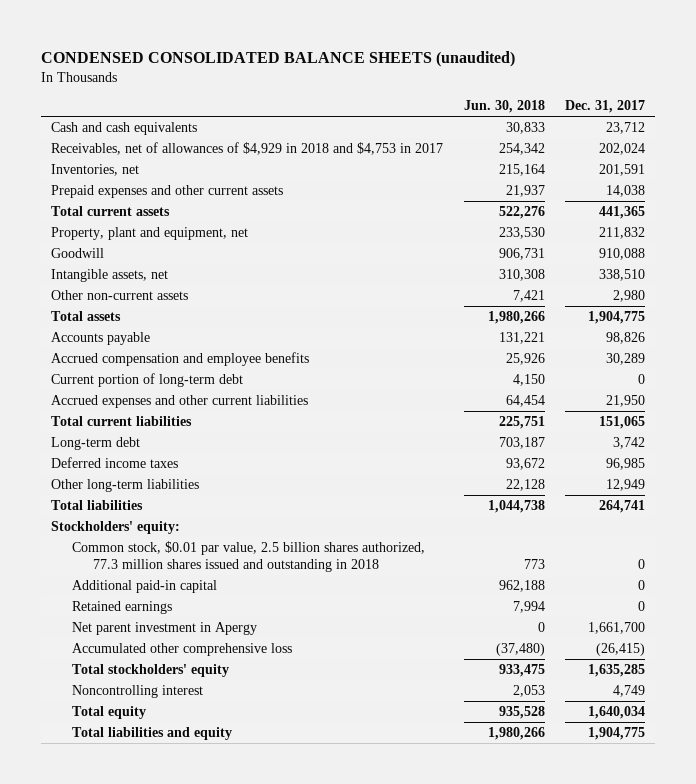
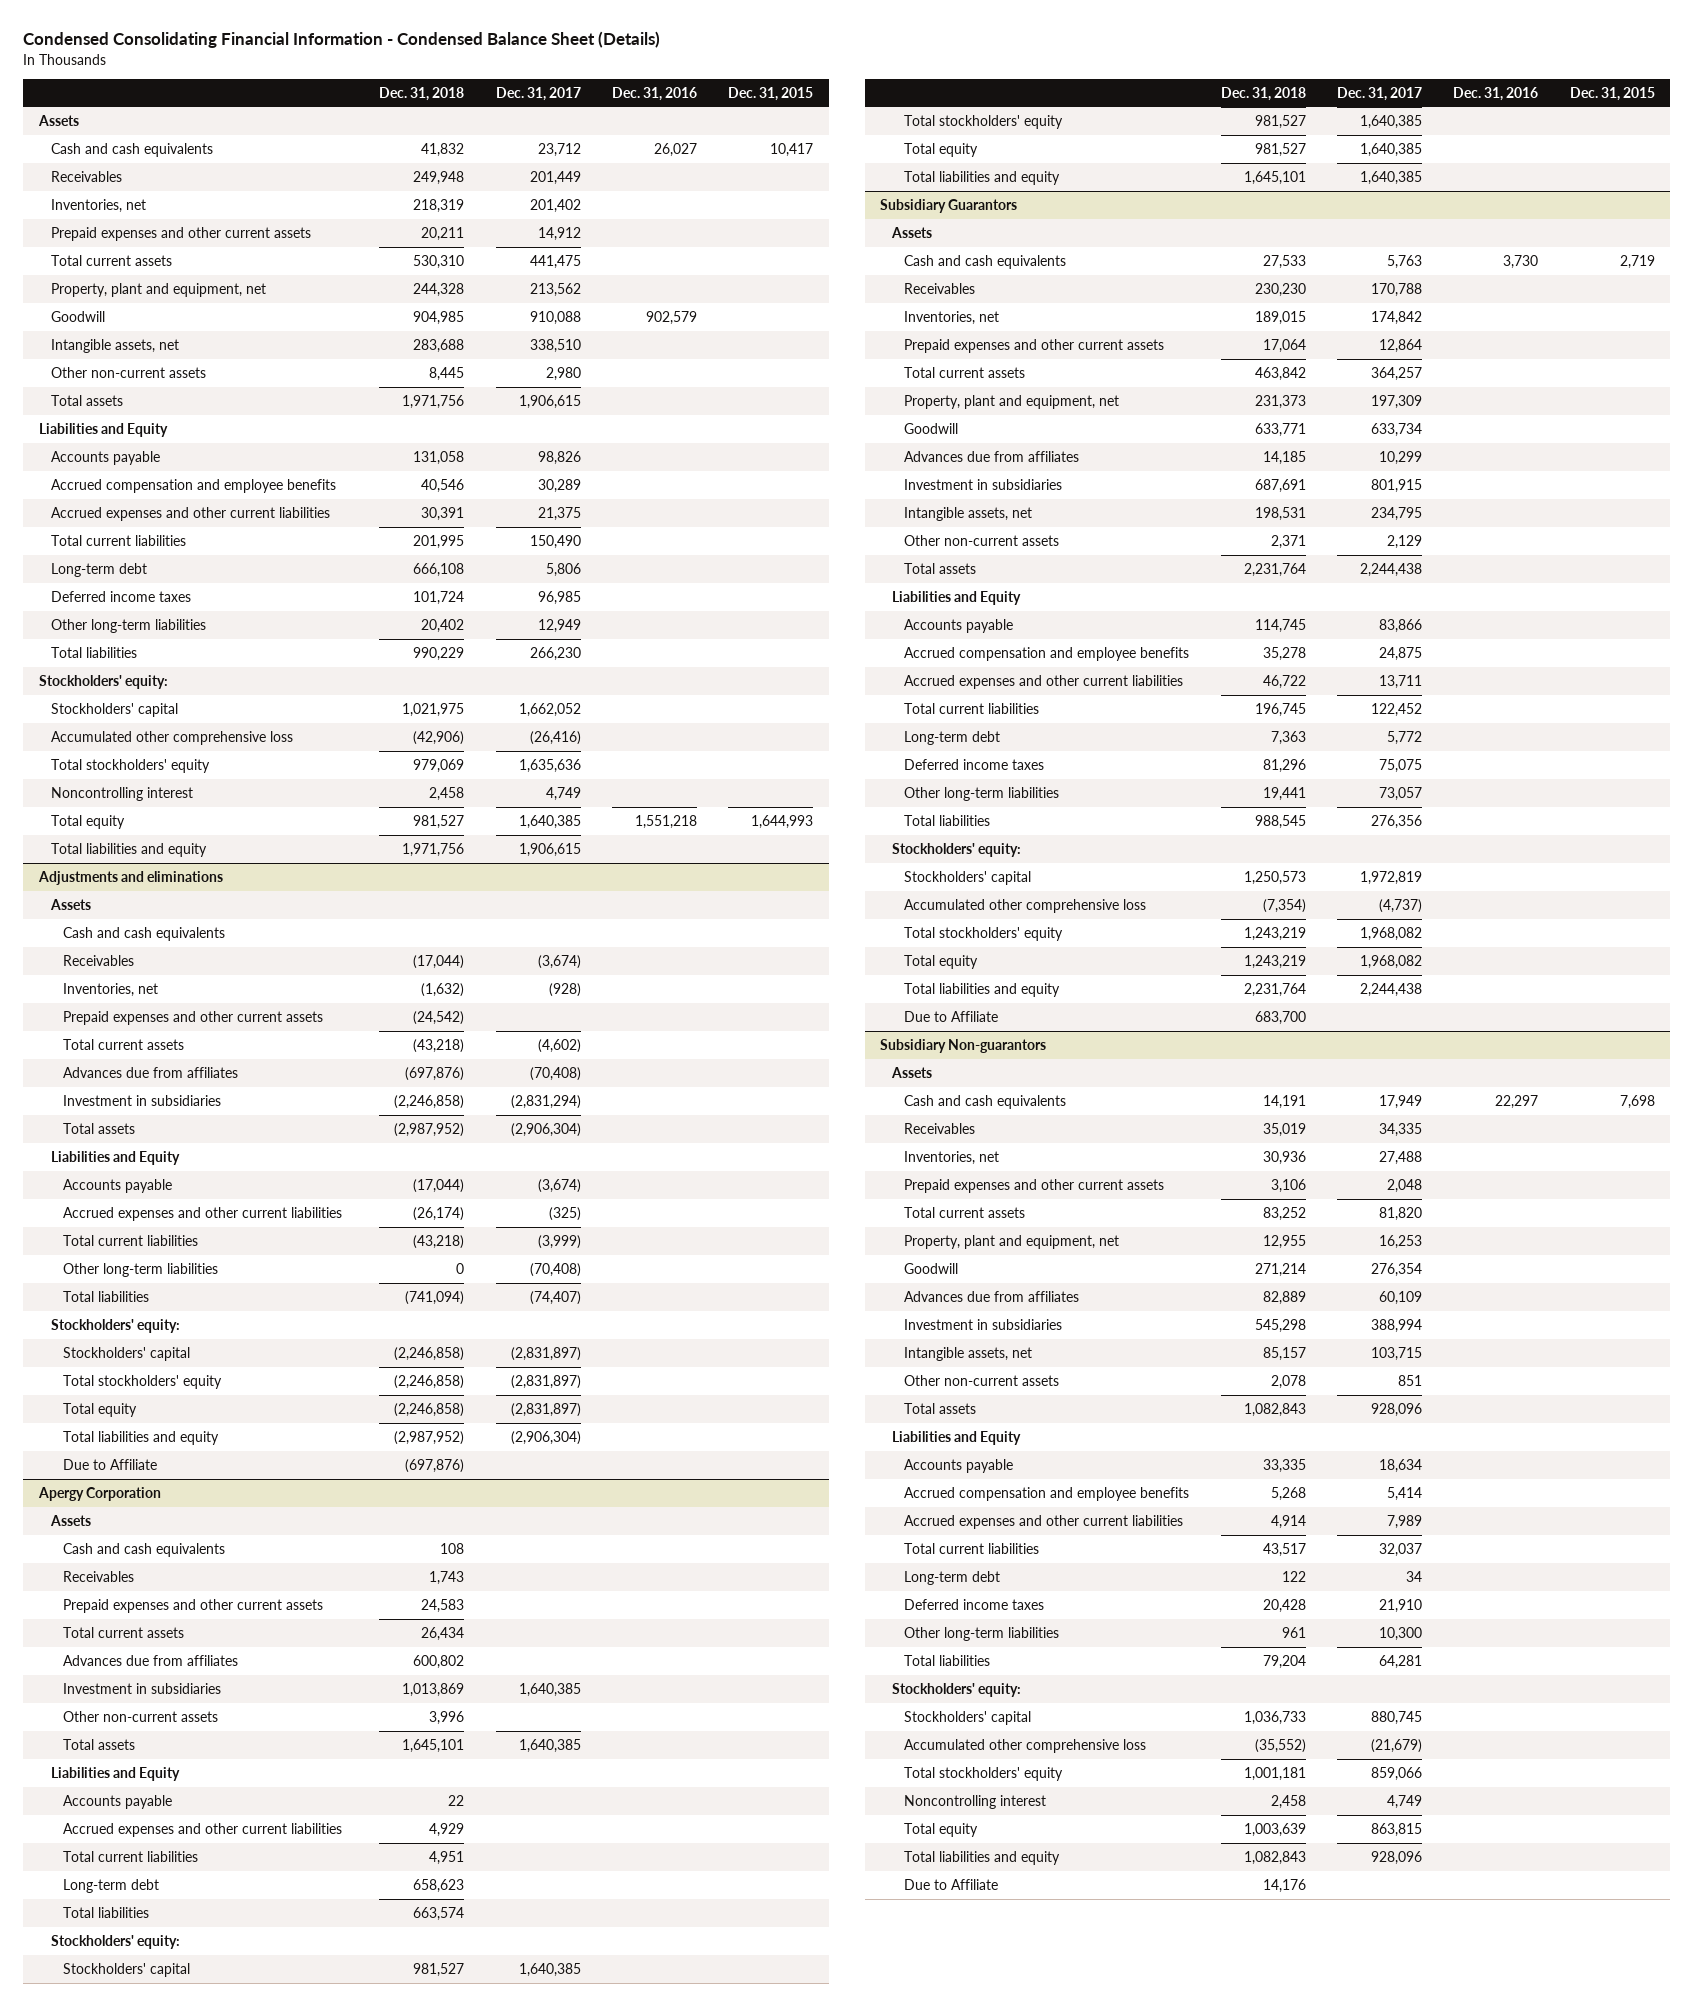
- CONDENSED CONSOLIDATED BALANCE SHEETS (unaudited)
+ Condensed Consolidating Financial Information - Condensed Balance Sheet (Details)
- | Jun. 30, 2018 | Dec. 31, 2017
+ | Dec. 31, 2018 | Dec. 31, 2017 | Dec. 31, 2016 | Dec. 31, 2015
+ Assets
- Receivables, net of allowances of $4,929 in 2018 and $4,753 in 2017 | 254,342 | 202,024
- Inventories, net | 215,164 | 201,591
- Prepaid expenses and other current assets | 21,937 | 14,038
- Total current assets | 522,276 | 441,365
- Property, plant and equipment, net | 233,530 | 211,832
+ Receivables | 249,948 | 201,449 | |
+ Inventories, net | 218,319 | 201,402 | |
+ Prepaid expenses and other current assets | 20,211 | 14,912 | |
+ Total current assets | 530,310 | 441,475 | |
+ Property, plant and equipment, net | 244,328 | 213,562 | |
- Total assets | 1,980,266 | 1,904,775
+ Total assets | 1,971,756 | 1,906,615 | |
+ Liabilities and Equity
- Current portion of long-term debt | 4,150 | 0
- Accrued expenses and other current liabilities | 64,454 | 21,950
- Total current liabilities | 225,751 | 151,065
- Long-term debt | 703,187 | 3,742
+ Accrued expenses and other current liabilities | 30,391 | 21,375 | |
+ Total current liabilities | 201,995 | 150,490 | |
+ Long-term debt | 666,108 | 5,806 | |
- Total liabilities | 1,044,738 | 264,741
+ Total liabilities | 990,229 | 266,230 | |
- Common stock, $0.01 par value, 2.5 billion shares authorized, 77.3 million shares issued and outstanding in 2018 | 773 | 0
- Additional paid-in capital | 962,188 | 0
- Retained earnings | 7,994 | 0
- Net parent investment in Apergy | 0 | 1,661,700
- Accumulated other comprehensive loss | (37,480) | (26,415)
- Total stockholders' equity | 933,475 | 1,635,285
+ Stockholders' capital | 1,021,975 | 1,662,052 | |
+ Accumulated other comprehensive loss | (42,906) | (26,416) | |
+ Total stockholders' equity | 979,069 | 1,635,636 | |
- Total equity | 935,528 | 1,640,034
- Total liabilities and equity | 1,980,266 | 1,904,775
+ Total equity | 981,527 | 1,640,385 | 1,551,218 | 1,644,993
+ Total liabilities and equity | 1,971,756 | 1,906,615 | |
+ Adjustments and eliminations
+ Assets
+ Cash and cash equivalents
+ Receivables | (17,044) | (3,674) | |
+ Inventories, net | (1,632) | (928) | |
+ Prepaid expenses and other current assets | (24,542) | | |
+ Total current assets | (43,218) | (4,602) | |
+ Advances due from affiliates | (697,876) | (70,408) | |
+ Investment in subsidiaries | (2,246,858) | (2,831,294) | |
+ Total assets | (2,987,952) | (2,906,304) | |
+ Liabilities and Equity
+ Accounts payable | (17,044) | (3,674) | |
+ Accrued expenses and other current liabilities | (26,174) | (325) | |
+ Total current liabilities | (43,218) | (3,999) | |
+ Other long-term liabilities | 0 | (70,408) | |
+ Total liabilities | (741,094) | (74,407) | |
+ Stockholders' equity:
+ Stockholders' capital | (2,246,858) | (2,831,897) | |
+ Total stockholders' equity | (2,246,858) | (2,831,897) | |
+ Total equity | (2,246,858) | (2,831,897) | |
+ Total liabilities and equity | (2,987,952) | (2,906,304) | |
+ Due to Affiliate | (697,876) | | |
+ Apergy Corporation
+ Assets
+ Cash and cash equivalents | 108 | | |
+ Receivables | 1,743 | | |
+ Prepaid expenses and other current assets | 24,583 | | |
+ Total current assets | 26,434 | | |
+ Advances due from affiliates | 600,802 | | |
+ Investment in subsidiaries | 1,013,869 | 1,640,385 | |
+ Other non-current assets | 3,996 | | |
+ Total assets | 1,645,101 | 1,640,385 | |
+ Liabilities and Equity
+ Accounts payable | 22 | | |
+ Accrued expenses and other current liabilities | 4,929 | | |
+ Total current liabilities | 4,951 | | |
+ Long-term debt | 658,623 | | |
+ Total liabilities | 663,574 | | |
+ Stockholders' equity:
+ Stockholders' capital | 981,527 | 1,640,385 | |
+ Total stockholders' equity | 981,527 | 1,640,385 | |
+ Total equity | 981,527 | 1,640,385 | |
+ Total liabilities and equity | 1,645,101 | 1,640,385 | |
+ Subsidiary Guarantors
+ Assets
+ Cash and cash equivalents | 27,533 | 5,763 | 3,730 | 2,719
+ Receivables | 230,230 | 170,788 | |
+ Inventories, net | 189,015 | 174,842 | |
+ Prepaid expenses and other current assets | 17,064 | 12,864 | |
+ Total current assets | 463,842 | 364,257 | |
+ Property, plant and equipment, net | 231,373 | 197,309 | |
+ Goodwill | 633,771 | 633,734 | |
+ Advances due from affiliates | 14,185 | 10,299 | |
+ Investment in subsidiaries | 687,691 | 801,915 | |
+ Intangible assets, net | 198,531 | 234,795 | |
+ Other non-current assets | 2,371 | 2,129 | |
+ Total assets | 2,231,764 | 2,244,438 | |
+ Liabilities and Equity
+ Accounts payable | 114,745 | 83,866 | |
+ Accrued compensation and employee benefits | 35,278 | 24,875 | |
+ Accrued expenses and other current liabilities | 46,722 | 13,711 | |
+ Total current liabilities | 196,745 | 122,452 | |
+ Long-term debt | 7,363 | 5,772 | |
+ Deferred income taxes | 81,296 | 75,075 | |
+ Other long-term liabilities | 19,441 | 73,057 | |
+ Total liabilities | 988,545 | 276,356 | |
+ Stockholders' equity:
+ Stockholders' capital | 1,250,573 | 1,972,819 | |
+ Accumulated other comprehensive loss | (7,354) | (4,737) | |
+ Total stockholders' equity | 1,243,219 | 1,968,082 | |
+ Total equity | 1,243,219 | 1,968,082 | |
+ Total liabilities and equity | 2,231,764 | 2,244,438 | |
+ Due to Affiliate | 683,700 | | |
+ Subsidiary Non-guarantors
+ Assets
+ Cash and cash equivalents | 14,191 | 17,949 | 22,297 | 7,698
+ Receivables | 35,019 | 34,335 | |
+ Inventories, net | 30,936 | 27,488 | |
+ Prepaid expenses and other current assets | 3,106 | 2,048 | |
+ Total current assets | 83,252 | 81,820 | |
+ Property, plant and equipment, net | 12,955 | 16,253 | |
+ Goodwill | 271,214 | 276,354 | |
+ Advances due from affiliates | 82,889 | 60,109 | |
+ Investment in subsidiaries | 545,298 | 388,994 | |
+ Intangible assets, net | 85,157 | 103,715 | |
+ Other non-current assets | 2,078 | 851 | |
+ Total assets | 1,082,843 | 928,096 | |
+ Liabilities and Equity
+ Accounts payable | 33,335 | 18,634 | |
+ Accrued compensation and employee benefits | 5,268 | 5,414 | |
+ Accrued expenses and other current liabilities | 4,914 | 7,989 | |
+ Total current liabilities | 43,517 | 32,037 | |
+ Long-term debt | 122 | 34 | |
+ Deferred income taxes | 20,428 | 21,910 | |
+ Other long-term liabilities | 961 | 10,300 | |
+ Total liabilities | 79,204 | 64,281 | |
+ Stockholders' equity:
+ Stockholders' capital | 1,036,733 | 880,745 | |
+ Accumulated other comprehensive loss | (35,552) | (21,679) | |
+ Total stockholders' equity | 1,001,181 | 859,066 | |
+ Noncontrolling interest | 2,458 | 4,749 | |
+ Total equity | 1,003,639 | 863,815 | |
+ Total liabilities and equity | 1,082,843 | 928,096 | |
+ Due to Affiliate | 14,176 | | |

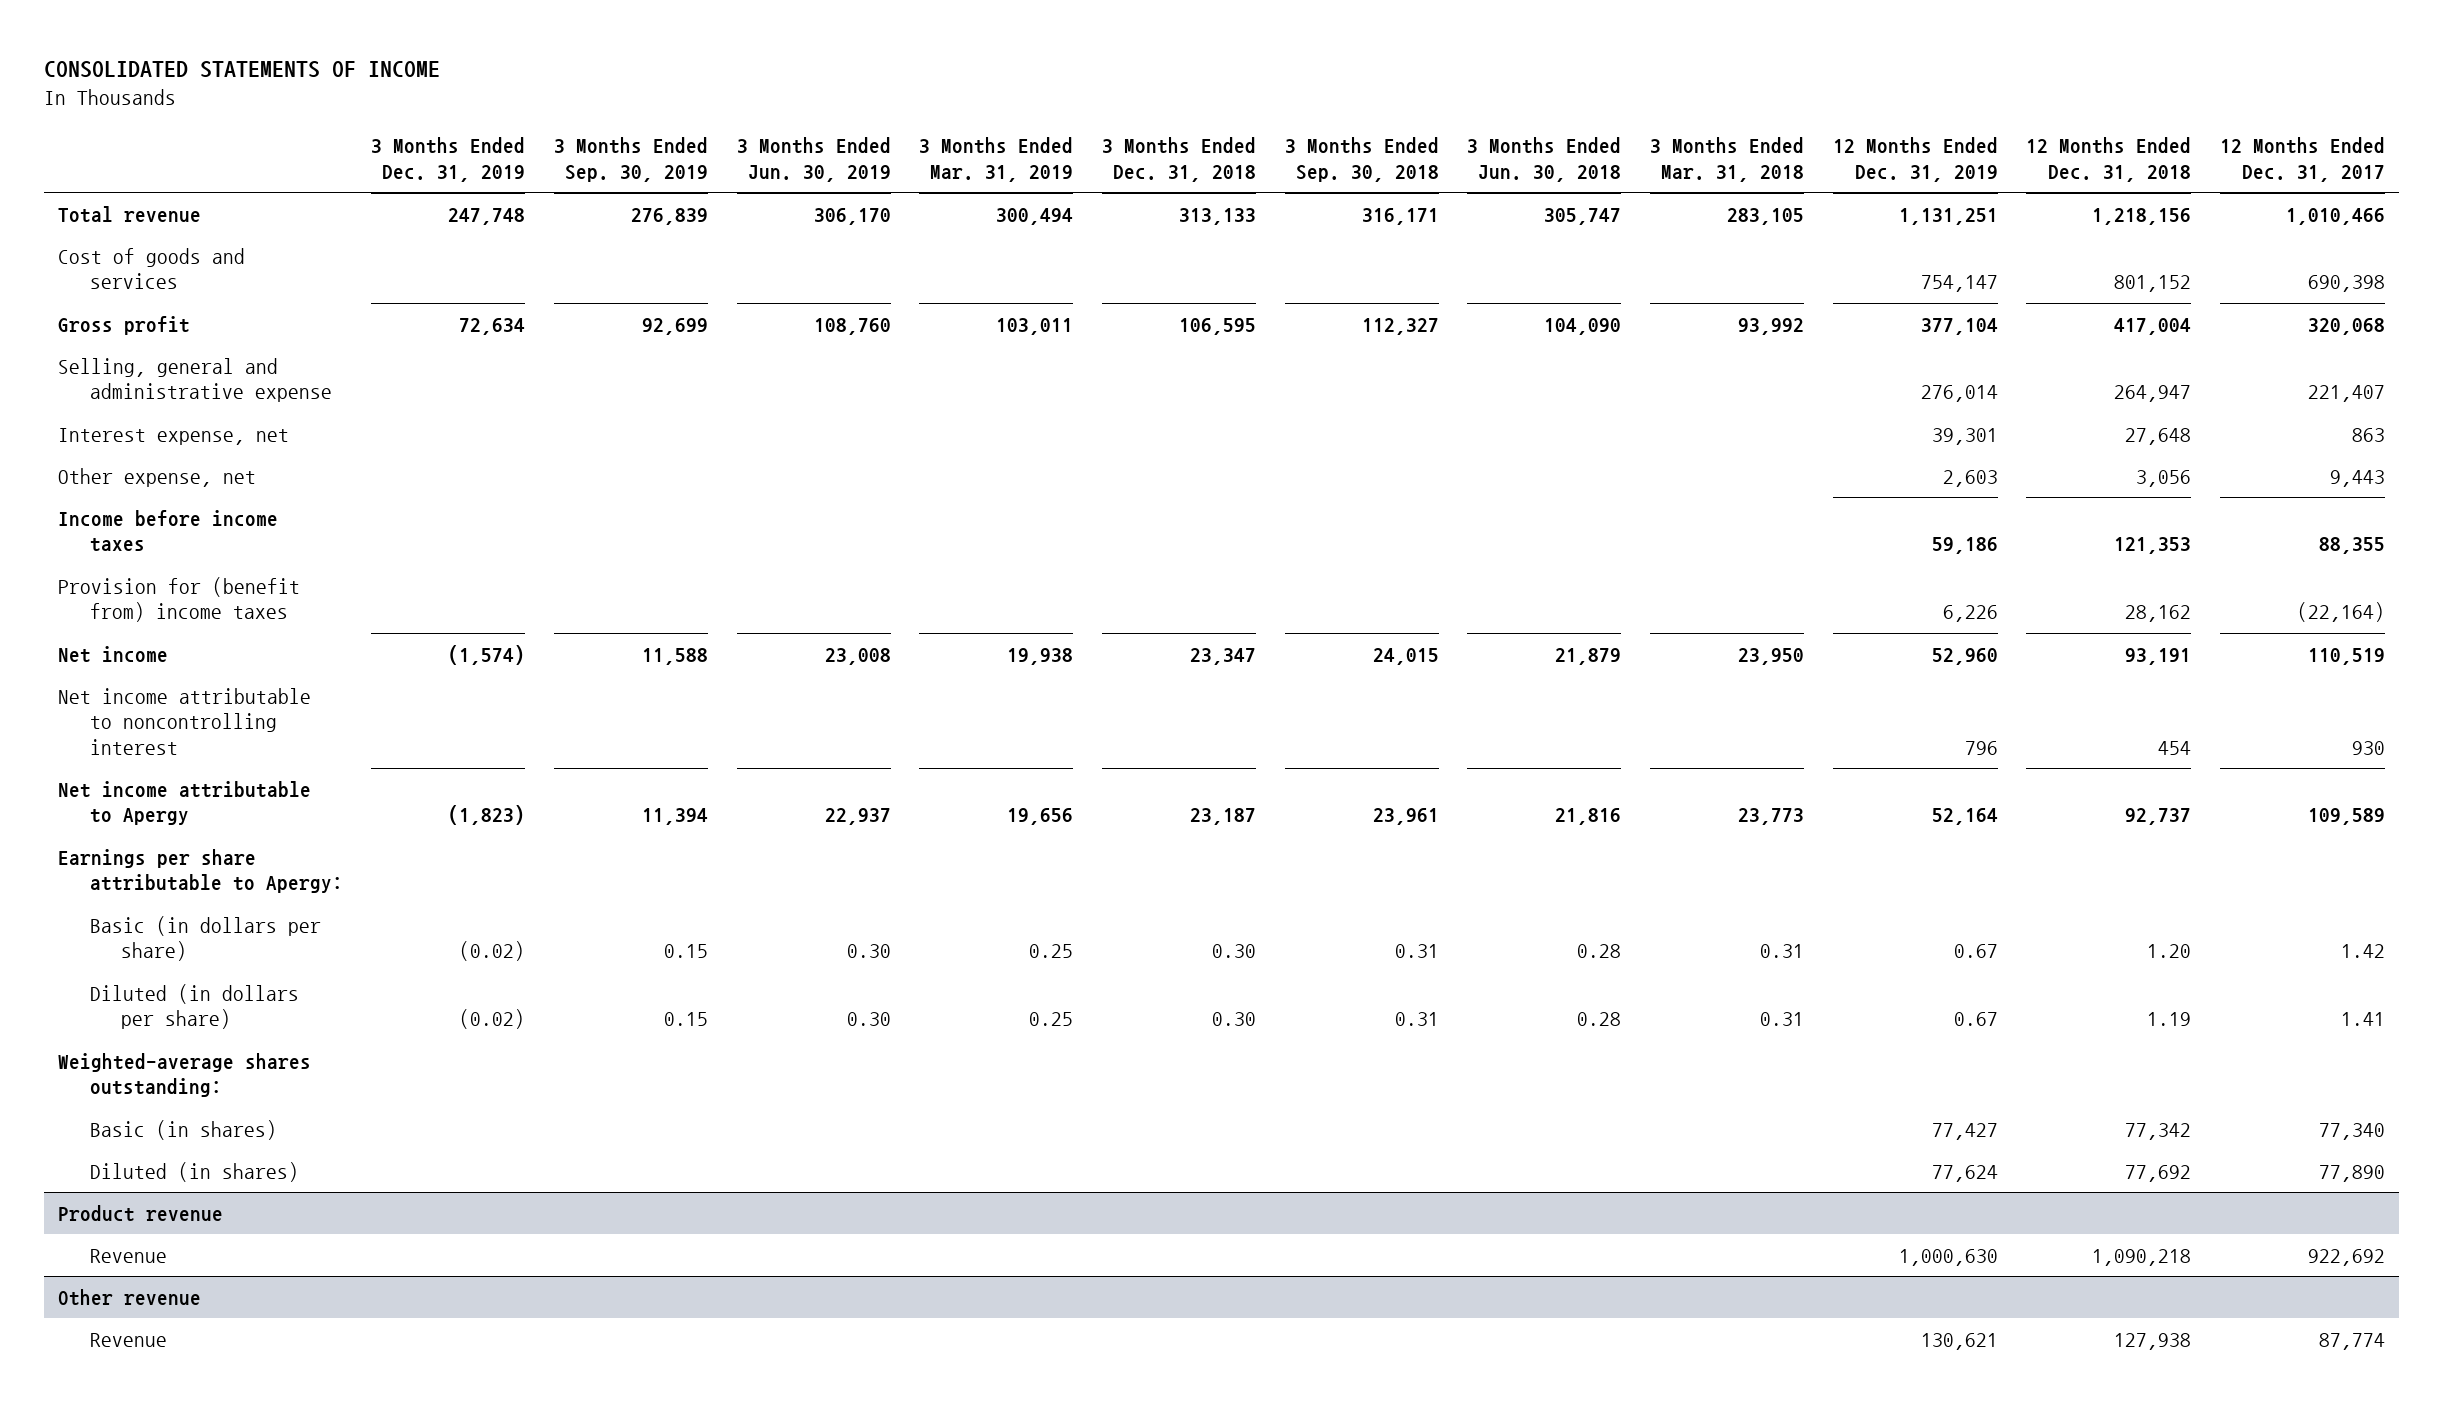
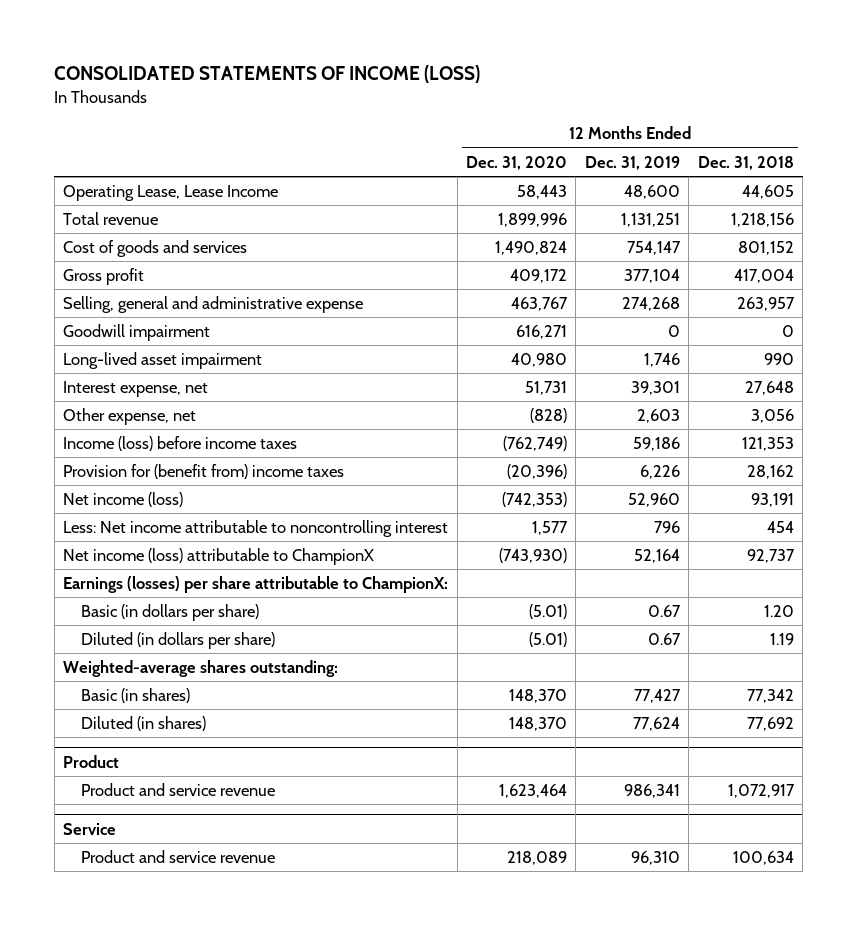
- CONSOLIDATED STATEMENTS OF INCOME
+ CONSOLIDATED STATEMENTS OF INCOME (LOSS)
- | 3 Months Ended Dec. 31, 2019 | 3 Months Ended Sep. 30, 2019 | 3 Months Ended Jun. 30, 2019 | 3 Months Ended Mar. 31, 2019 | 3 Months Ended Dec. 31, 2018 | 3 Months Ended Sep. 30, 2018 | 3 Months Ended Jun. 30, 2018 | 3 Months Ended Mar. 31, 2018 | 12 Months Ended Dec. 31, 2019 | 12 Months Ended Dec. 31, 2018 | 12 Months Ended Dec. 31, 2017
+ | 12 Months Ended Dec. 31, 2020 | 12 Months Ended Dec. 31, 2019 | 12 Months Ended Dec. 31, 2018
+ Operating Lease, Lease Income | 58,443 | 48,600 | 44,605
- Selling, general and administrative expense | | | | | | | | | 276,014 | 264,947 | 221,407
+ Selling, general and administrative expense | 463,767 | 274,268 | 263,957
+ Goodwill impairment | 616,271 | 0 | 0
+ Long-lived asset impairment | 40,980 | 1,746 | 990
- Income before income taxes | | | | | | | | | 59,186 | 121,353 | 88,355
+ Income (loss) before income taxes | (762,749) | 59,186 | 121,353
- Net income | (1,574) | 11,588 | 23,008 | 19,938 | 23,347 | 24,015 | 21,879 | 23,950 | 52,960 | 93,191 | 110,519
- Net income attributable to noncontrolling interest | | | | | | | | | 796 | 454 | 930
- Net income attributable to Apergy | (1,823) | 11,394 | 22,937 | 19,656 | 23,187 | 23,961 | 21,816 | 23,773 | 52,164 | 92,737 | 109,589
- Earnings per share attributable to Apergy:
+ Net income (loss) | (742,353) | 52,960 | 93,191
+ Less: Net income attributable to noncontrolling interest | 1,577 | 796 | 454
+ Net income (loss) attributable to ChampionX | (743,930) | 52,164 | 92,737
+ Earnings (losses) per share attributable to ChampionX:
- Product revenue
- Revenue | | | | | | | | | 1,000,630 | 1,090,218 | 922,692
- Other revenue
- Revenue | | | | | | | | | 130,621 | 127,938 | 87,774
+ Product
+ Product and service revenue | 1,623,464 | 986,341 | 1,072,917
+ Service
+ Product and service revenue | 218,089 | 96,310 | 100,634

